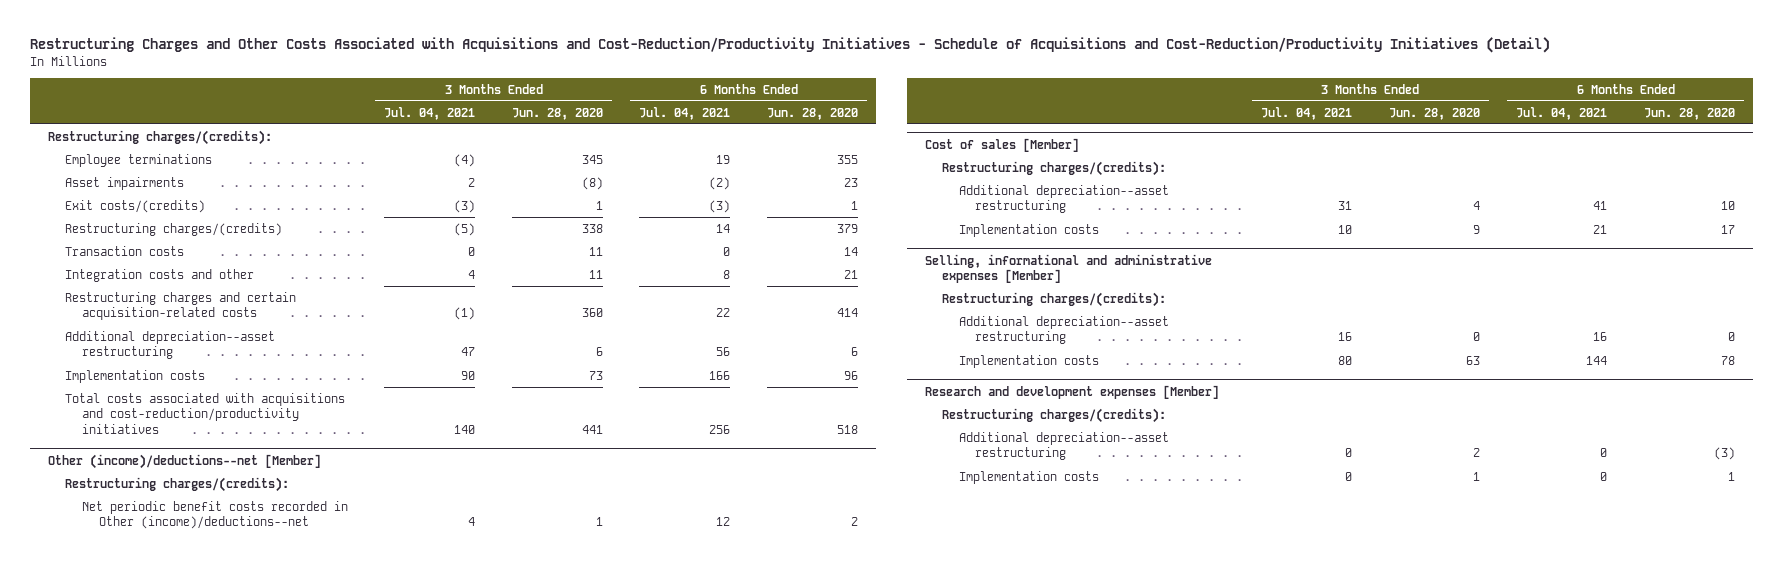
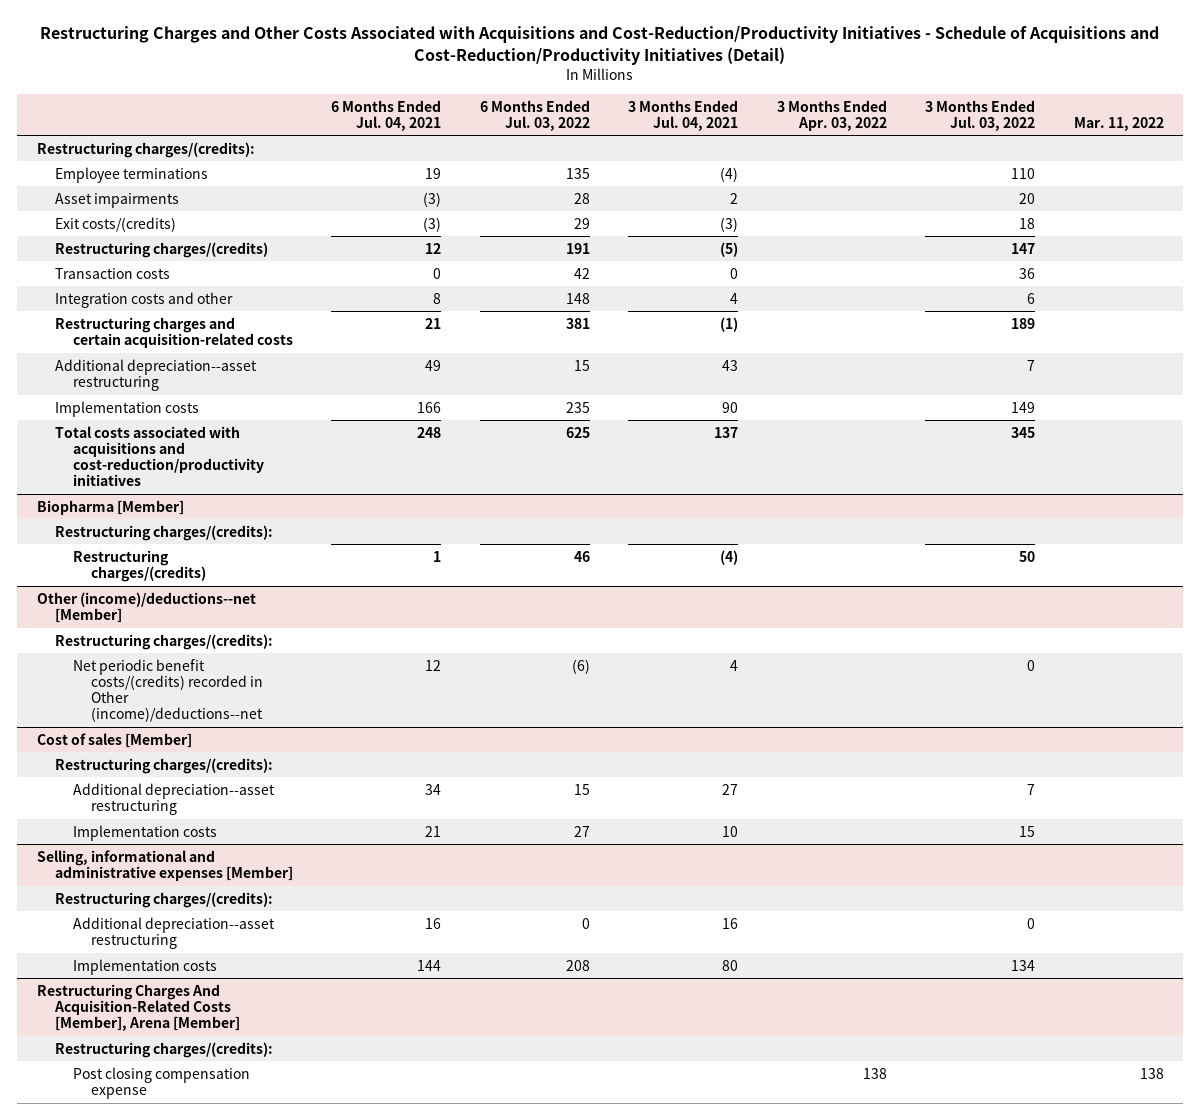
- | 3 Months Ended Jul. 04, 2021 | 3 Months Ended Jun. 28, 2020 | 6 Months Ended Jul. 04, 2021 | 6 Months Ended Jun. 28, 2020
+ | 6 Months Ended Jul. 04, 2021 | 6 Months Ended Jul. 03, 2022 | 3 Months Ended Jul. 04, 2021 | 3 Months Ended Apr. 03, 2022 | 3 Months Ended Jul. 03, 2022 | Mar. 11, 2022
- Asset impairments | 2 | (8) | (2) | 23
+ Asset impairments | (3) | 28 | 2 | | 20 |
- Restructuring charges/(credits) | (5) | 338 | 14 | 379
+ Restructuring charges/(credits) | 12 | 191 | (5) | | 147 |
- Restructuring charges and certain acquisition-related costs | (1) | 360 | 22 | 414
- Additional depreciation--asset restructuring | 47 | 6 | 56 | 6
+ Restructuring charges and certain acquisition-related costs | 21 | 381 | (1) | | 189 |
+ Additional depreciation--asset restructuring | 49 | 15 | 43 | | 7 |
- Total costs associated with acquisitions and cost-reduction/productivity initiatives | 140 | 441 | 256 | 518
+ Total costs associated with acquisitions and cost-reduction/productivity initiatives | 248 | 625 | 137 | | 345 |
+ Biopharma [Member]
+ Restructuring charges/(credits):
+ Restructuring charges/(credits) | 1 | 46 | (4) | | 50 |
@ Other (income)/deductions--net [Member]
- Net periodic benefit costs recorded in Other (income)/deductions--net | 4 | 1 | 12 | 2
+ Net periodic benefit costs/(credits) recorded in Other (income)/deductions--net | 12 | (6) | 4 | | 0 |
@ Cost of sales [Member]
- Additional depreciation--asset restructuring | 31 | 4 | 41 | 10
+ Additional depreciation--asset restructuring | 34 | 15 | 27 | | 7 |
- Research and development expenses [Member]
+ Restructuring Charges And Acquisition-Related Costs [Member], Arena [Member]
- Additional depreciation--asset restructuring | 0 | 2 | 0 | (3)
- Implementation costs | 0 | 1 | 0 | 1
+ Post closing compensation expense | | | | 138 | | 138

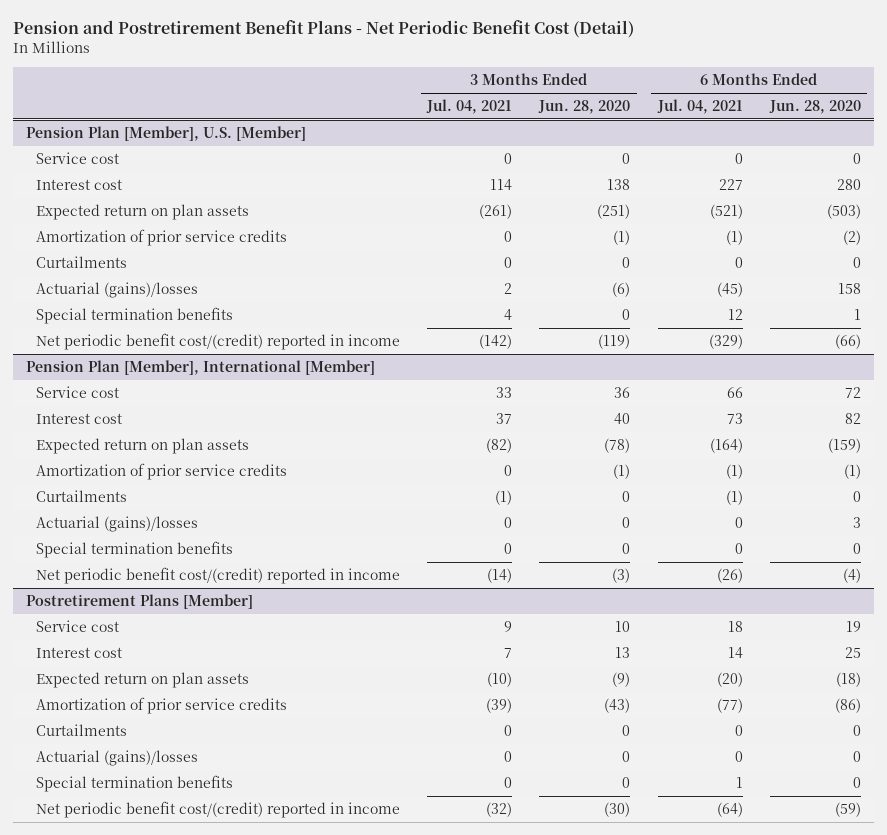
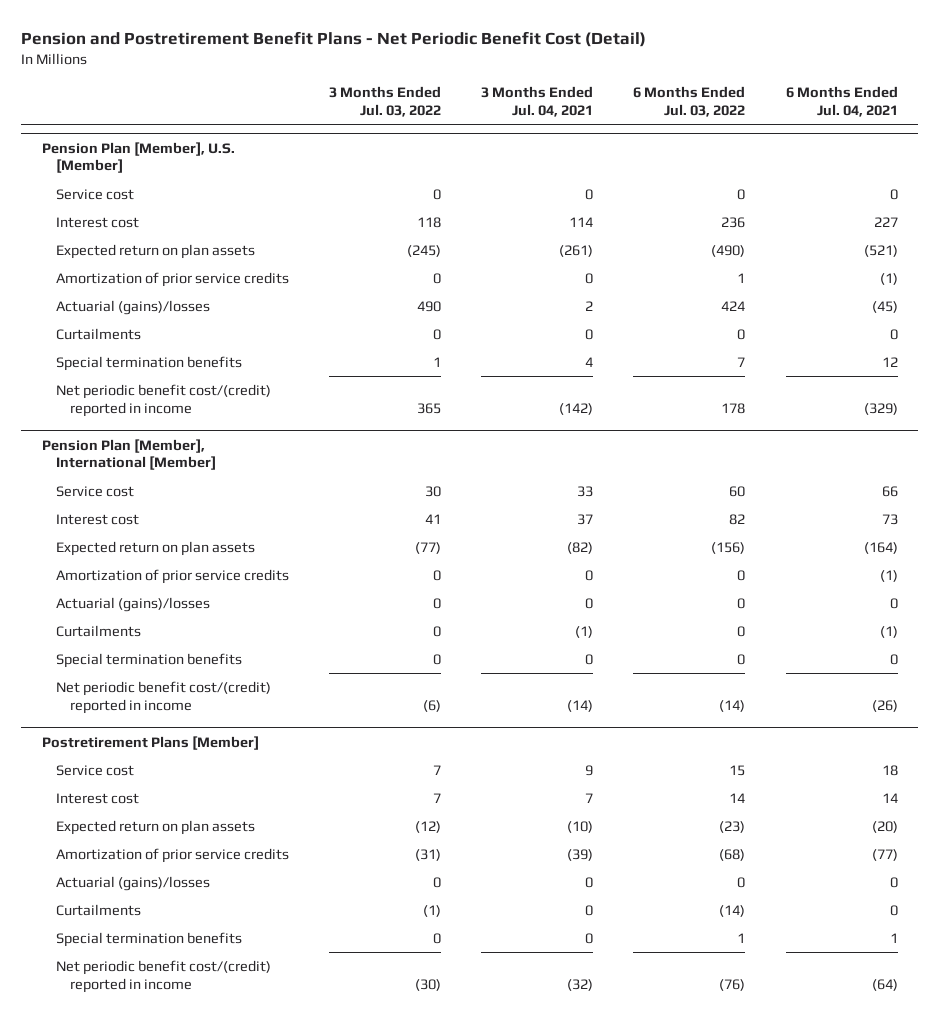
- | 3 Months Ended Jul. 04, 2021 | 3 Months Ended Jun. 28, 2020 | 6 Months Ended Jul. 04, 2021 | 6 Months Ended Jun. 28, 2020
+ | 3 Months Ended Jul. 03, 2022 | 3 Months Ended Jul. 04, 2021 | 6 Months Ended Jul. 03, 2022 | 6 Months Ended Jul. 04, 2021
@ Pension Plan [Member], U.S. [Member]
moved down: Curtailments | 0 | 0 | 0 | 0
@ Pension Plan [Member], International [Member]
moved down: Curtailments | 0 | (1) | 0 | (1)
@ Postretirement Plans [Member]
moved down: Curtailments | (1) | 0 | (14) | 0

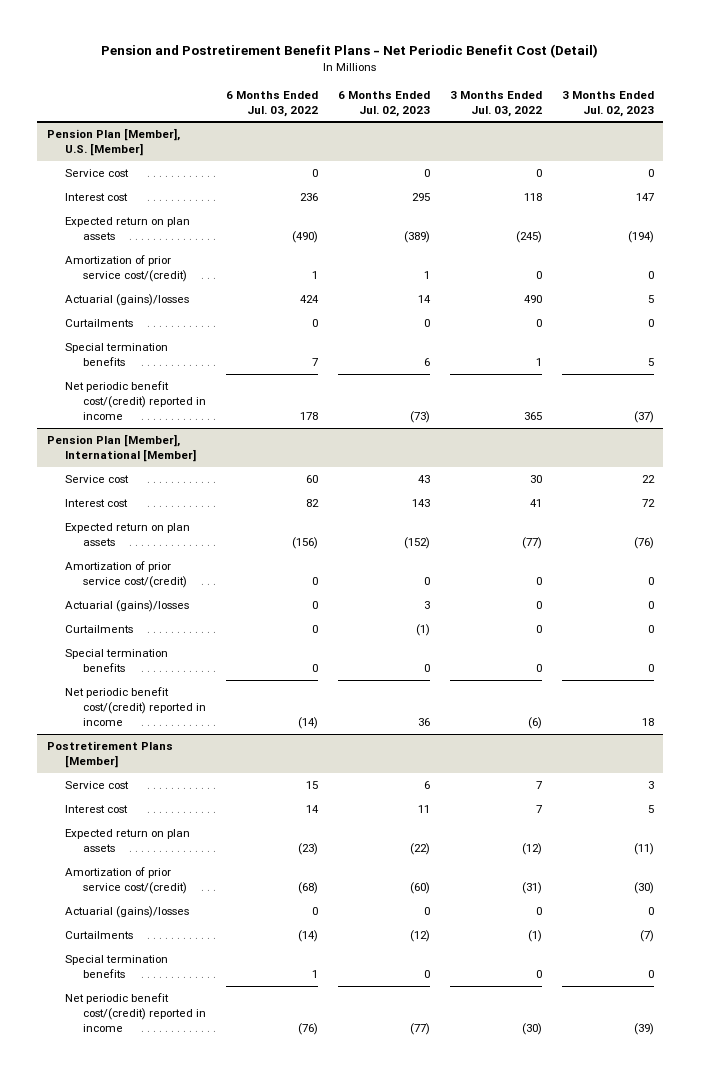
- | 3 Months Ended Jul. 03, 2022 | 3 Months Ended Jul. 04, 2021 | 6 Months Ended Jul. 03, 2022 | 6 Months Ended Jul. 04, 2021
+ | 6 Months Ended Jul. 03, 2022 | 6 Months Ended Jul. 02, 2023 | 3 Months Ended Jul. 03, 2022 | 3 Months Ended Jul. 02, 2023
@ Pension Plan [Member], U.S. [Member]
- Amortization of prior service credits | 0 | 0 | 1 | (1)
+ Amortization of prior service cost/(credit) | 1 | 1 | 0 | 0
@ Pension Plan [Member], International [Member]
- Amortization of prior service credits | 0 | 0 | 0 | (1)
+ Amortization of prior service cost/(credit) | 0 | 0 | 0 | 0
@ Postretirement Plans [Member]
- Amortization of prior service credits | (31) | (39) | (68) | (77)
+ Amortization of prior service cost/(credit) | (68) | (60) | (31) | (30)

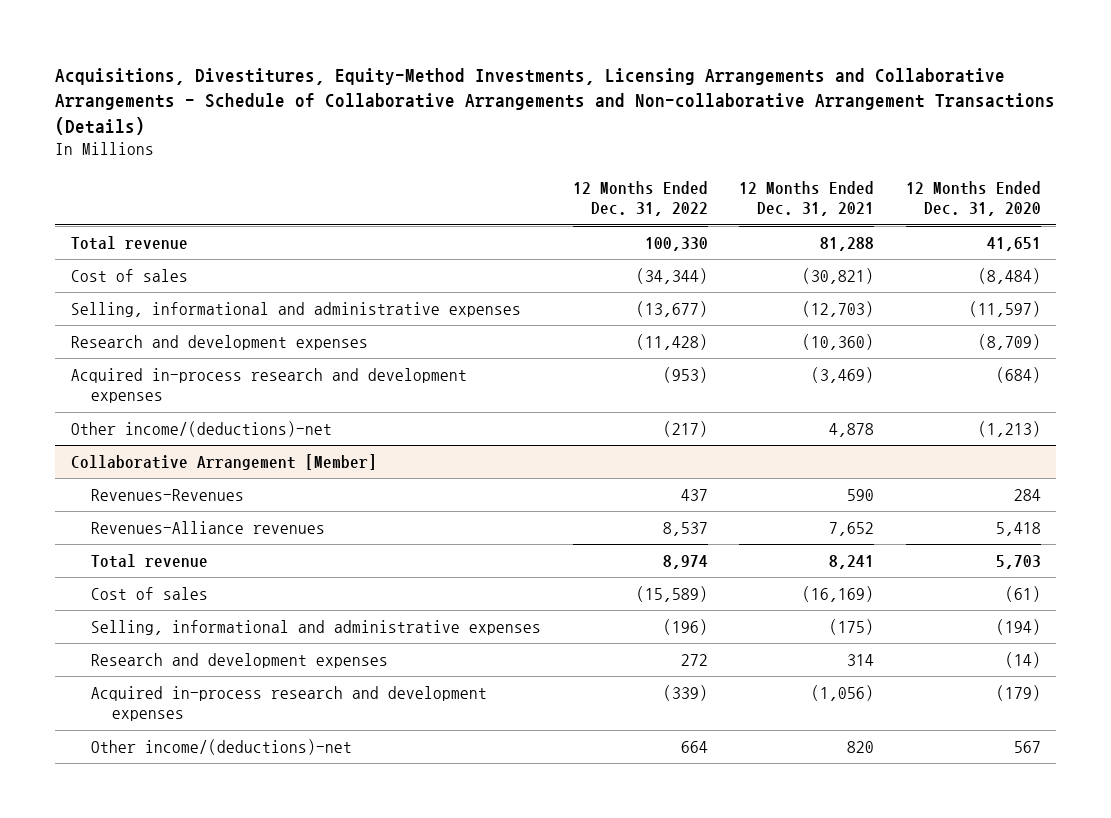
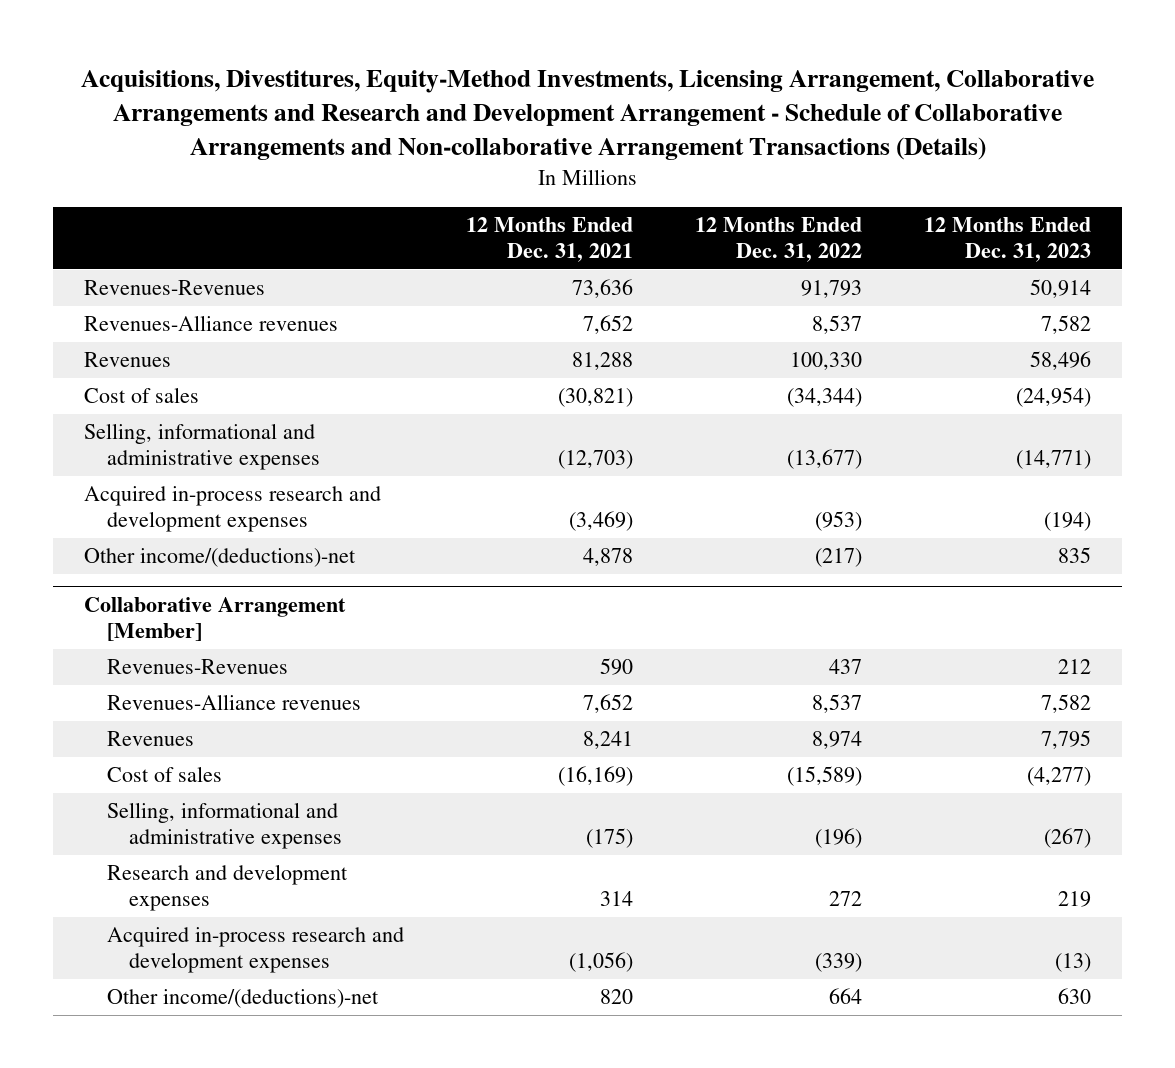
- Acquisitions, Divestitures, Equity-Method Investments, Licensing Arrangements and Collaborative Arrangements - Schedule of Collaborative Arrangements and Non-collaborative Arrangement Transactions (Details)
+ Acquisitions, Divestitures, Equity-Method Investments, Licensing Arrangement, Collaborative Arrangements and Research and Development Arrangement - Schedule of Collaborative Arrangements and Non-collaborative Arrangement Transactions (Details)
- | 12 Months Ended Dec. 31, 2022 | 12 Months Ended Dec. 31, 2021 | 12 Months Ended Dec. 31, 2020
+ | 12 Months Ended Dec. 31, 2021 | 12 Months Ended Dec. 31, 2022 | 12 Months Ended Dec. 31, 2023
- Total revenue | 100,330 | 81,288 | 41,651
+ Revenues-Revenues | 73,636 | 91,793 | 50,914
+ Revenues-Alliance revenues | 7,652 | 8,537 | 7,582
+ Revenues | 81,288 | 100,330 | 58,496
- Research and development expenses | (11,428) | (10,360) | (8,709)
@ Collaborative Arrangement [Member]
- Total revenue | 8,974 | 8,241 | 5,703
+ Revenues | 8,241 | 8,974 | 7,795

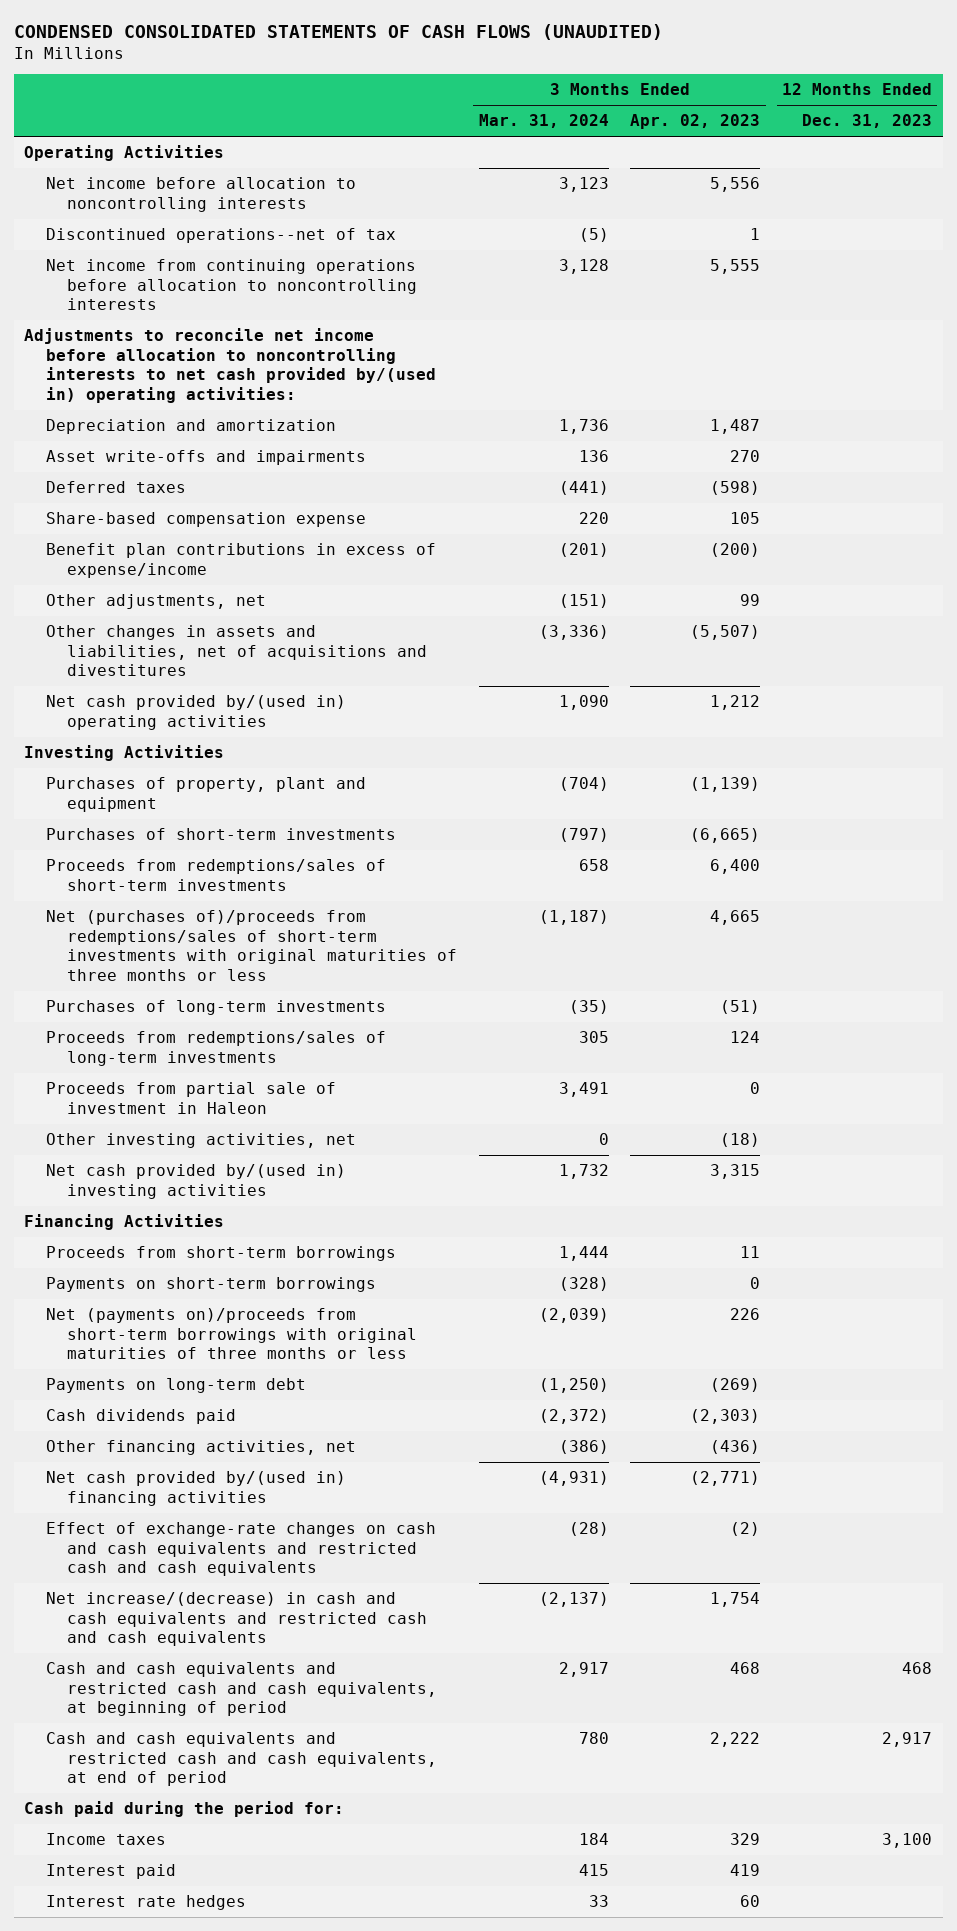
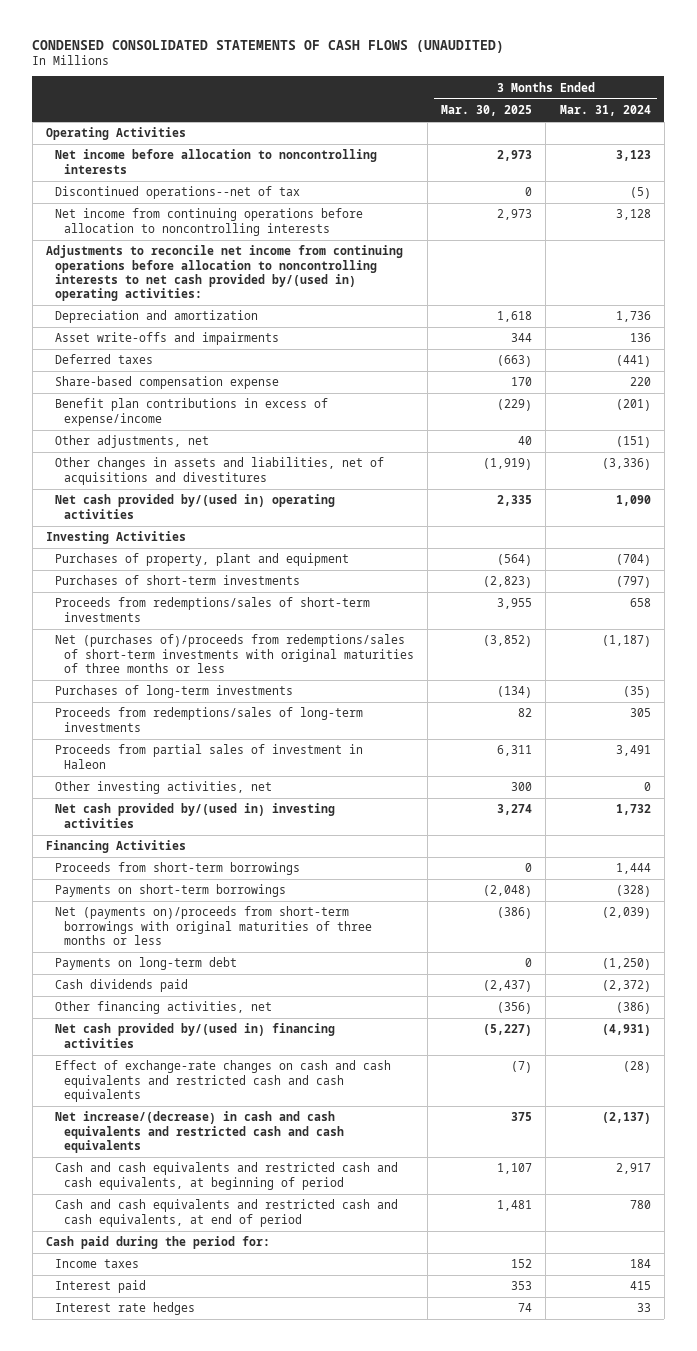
- | 3 Months Ended Mar. 31, 2024 | 3 Months Ended Apr. 02, 2023 | 12 Months Ended Dec. 31, 2023
+ | 3 Months Ended Mar. 30, 2025 | 3 Months Ended Mar. 31, 2024
- Adjustments to reconcile net income before allocation to noncontrolling interests to net cash provided by/(used in) operating activities:
+ Adjustments to reconcile net income from continuing operations before allocation to noncontrolling interests to net cash provided by/(used in) operating activities:
- Proceeds from partial sale of investment in Haleon | 3,491 | 0 |
+ Proceeds from partial sales of investment in Haleon | 6,311 | 3,491

